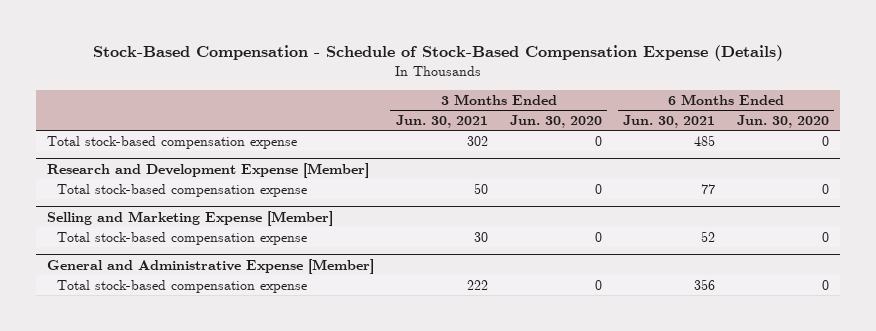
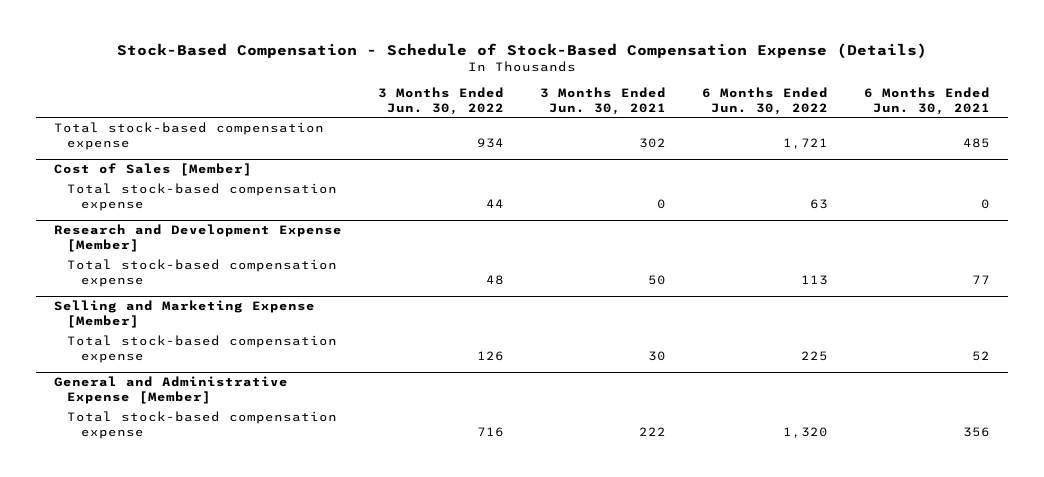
- | 3 Months Ended Jun. 30, 2021 | 3 Months Ended Jun. 30, 2020 | 6 Months Ended Jun. 30, 2021 | 6 Months Ended Jun. 30, 2020
+ | 3 Months Ended Jun. 30, 2022 | 3 Months Ended Jun. 30, 2021 | 6 Months Ended Jun. 30, 2022 | 6 Months Ended Jun. 30, 2021
+ Cost of Sales [Member]
+ Total stock-based compensation expense | 44 | 0 | 63 | 0

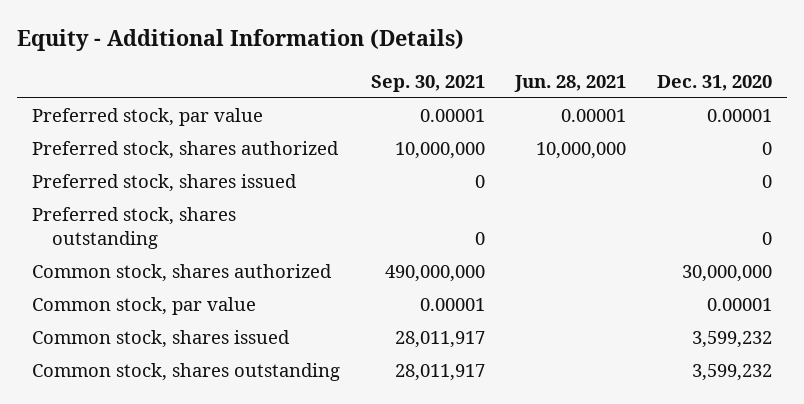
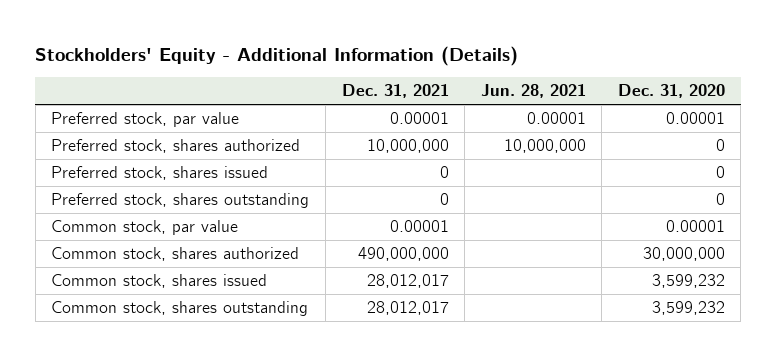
- Equity - Additional Information (Details)
+ Stockholders' Equity - Additional Information (Details)
- | Sep. 30, 2021 | Jun. 28, 2021 | Dec. 31, 2020
+ | Dec. 31, 2021 | Jun. 28, 2021 | Dec. 31, 2020
moved down: Common stock, shares authorized | 490,000,000 | | 30,000,000

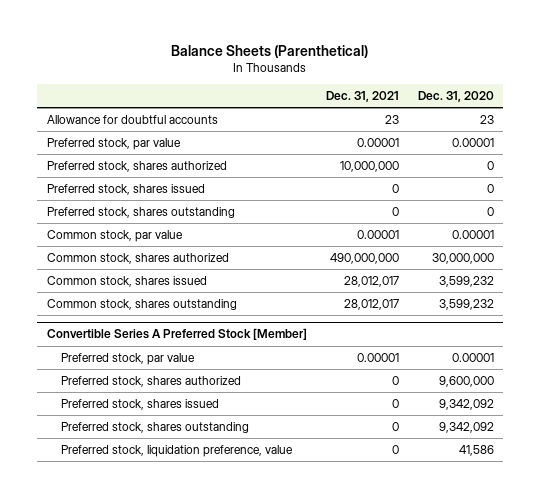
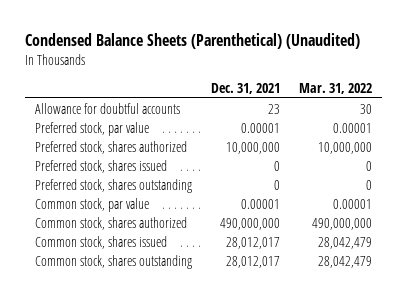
- Balance Sheets (Parenthetical)
+ Condensed Balance Sheets (Parenthetical) (Unaudited)
- | Dec. 31, 2021 | Dec. 31, 2020
+ | Dec. 31, 2021 | Mar. 31, 2022
- Convertible Series A Preferred Stock [Member]
- Preferred stock, par value | 0.00001 | 0.00001
- Preferred stock, shares authorized | 0 | 9,600,000
- Preferred stock, shares issued | 0 | 9,342,092
- Preferred stock, shares outstanding | 0 | 9,342,092
- Preferred stock, liquidation preference, value | 0 | 41,586

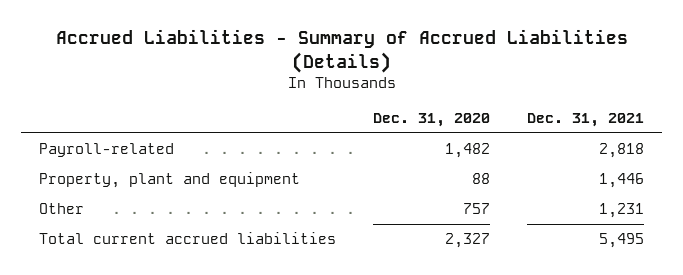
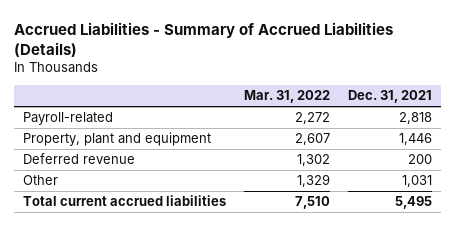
- | Dec. 31, 2020 | Dec. 31, 2021
+ | Mar. 31, 2022 | Dec. 31, 2021
- Other | 757 | 1,231
+ Deferred revenue | 1,302 | 200
+ Other | 1,329 | 1,031

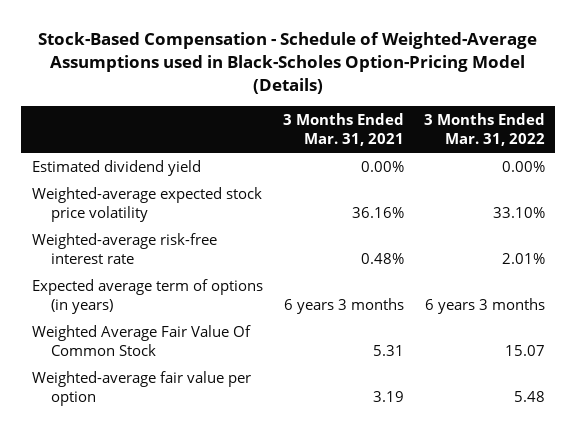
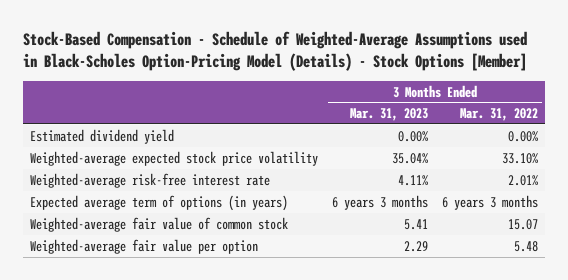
- Stock-Based Compensation - Schedule of Weighted-Average Assumptions used in Black-Scholes Option-Pricing Model (Details)
+ Stock-Based Compensation - Schedule of Weighted-Average Assumptions used in Black-Scholes Option-Pricing Model (Details) - Stock Options [Member]
- | 3 Months Ended Mar. 31, 2021 | 3 Months Ended Mar. 31, 2022
+ | 3 Months Ended Mar. 31, 2023 | 3 Months Ended Mar. 31, 2022
- Weighted Average Fair Value Of Common Stock | 5.31 | 15.07
+ Weighted-average fair value of common stock | 5.41 | 15.07

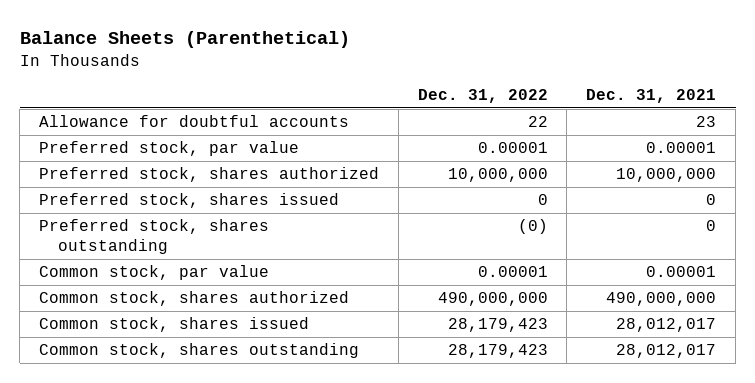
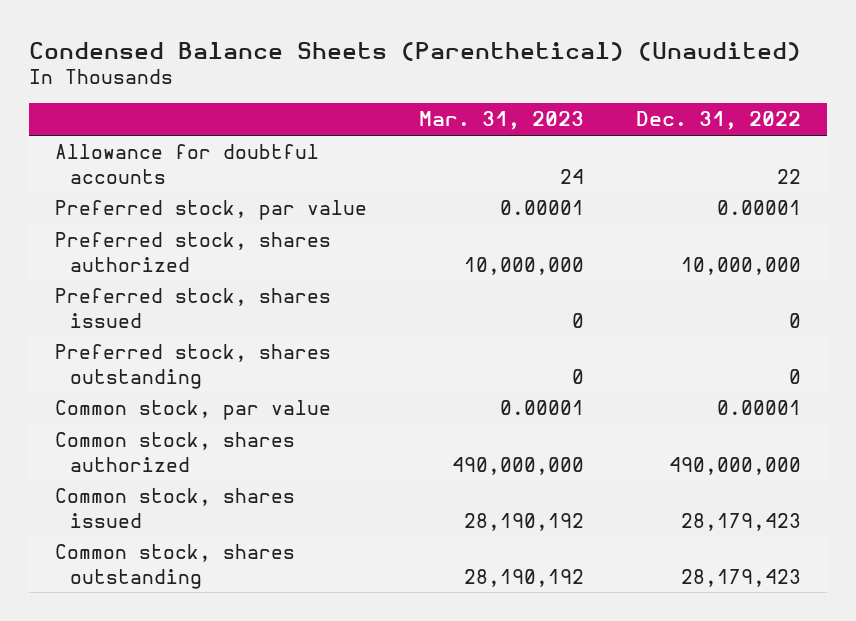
- Balance Sheets (Parenthetical)
+ Condensed Balance Sheets (Parenthetical) (Unaudited)
- | Dec. 31, 2022 | Dec. 31, 2021
+ | Mar. 31, 2023 | Dec. 31, 2022
- Preferred stock, shares outstanding | (0) | 0
+ Preferred stock, shares outstanding | 0 | 0

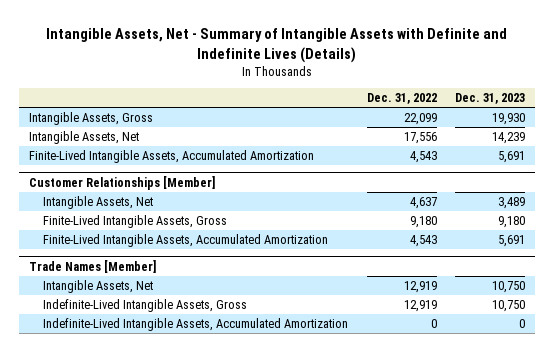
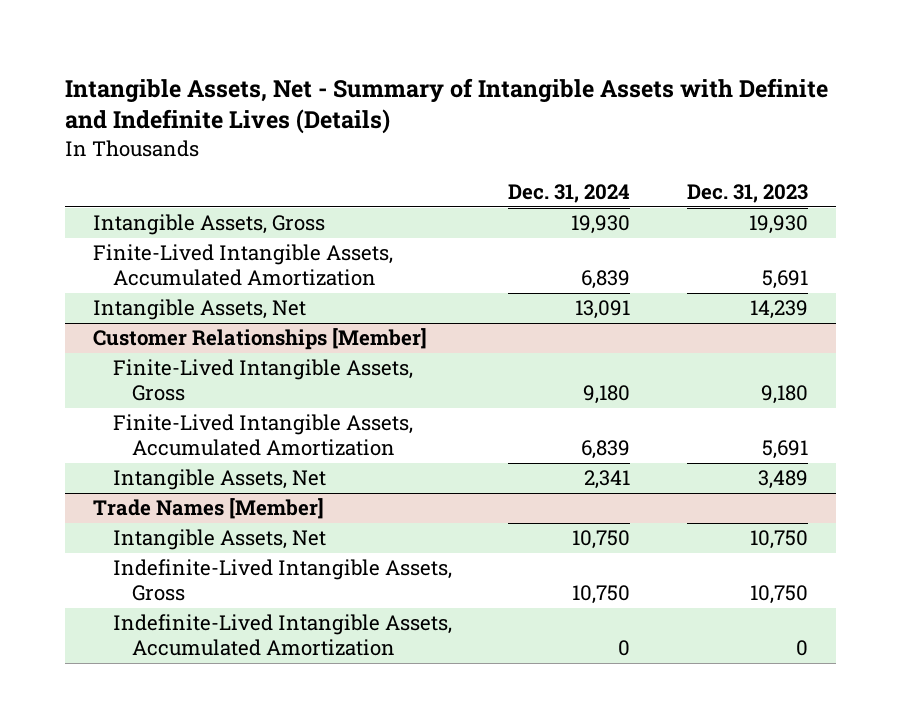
- | Dec. 31, 2022 | Dec. 31, 2023
+ | Dec. 31, 2024 | Dec. 31, 2023
moved down: Intangible Assets, Net | 13,091 | 14,239
@ Customer Relationships [Member]
moved down: Intangible Assets, Net | 2,341 | 3,489

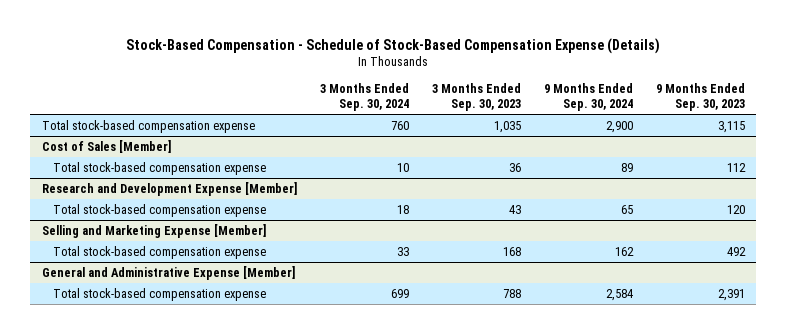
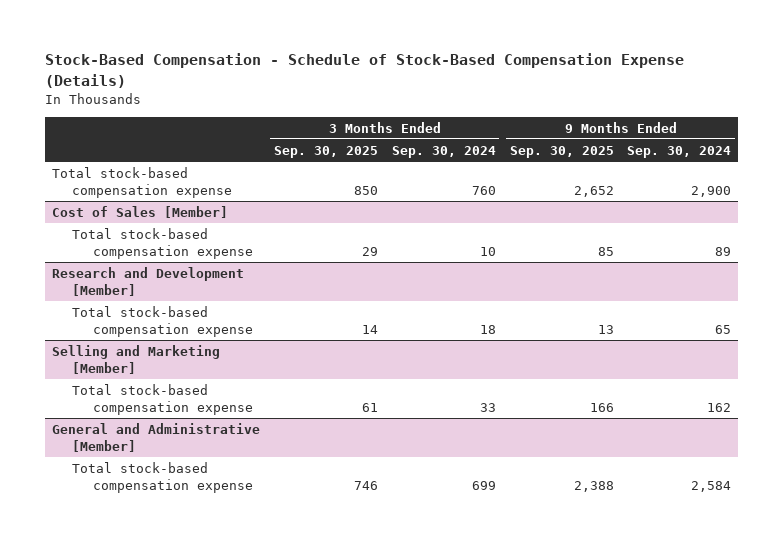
- | 3 Months Ended Sep. 30, 2024 | 3 Months Ended Sep. 30, 2023 | 9 Months Ended Sep. 30, 2024 | 9 Months Ended Sep. 30, 2023
+ | 3 Months Ended Sep. 30, 2025 | 3 Months Ended Sep. 30, 2024 | 9 Months Ended Sep. 30, 2025 | 9 Months Ended Sep. 30, 2024
- Research and Development Expense [Member]
+ Research and Development [Member]
- Selling and Marketing Expense [Member]
+ Selling and Marketing [Member]
- General and Administrative Expense [Member]
+ General and Administrative [Member]

